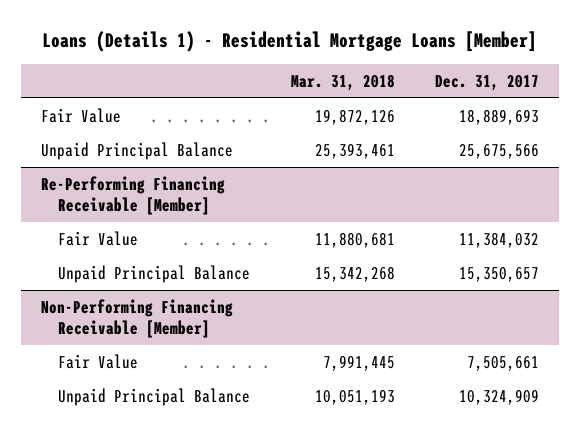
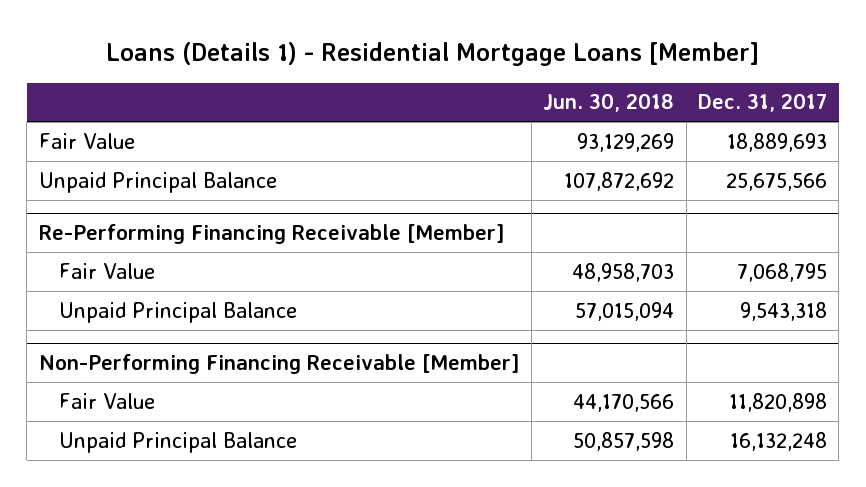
- | Mar. 31, 2018 | Dec. 31, 2017
+ | Jun. 30, 2018 | Dec. 31, 2017
@ Re-Performing Financing Receivable [Member]
- Fair Value | 11,880,681 | 11,384,032
- Unpaid Principal Balance | 15,342,268 | 15,350,657
+ Fair Value | 48,958,703 | 7,068,795
+ Unpaid Principal Balance | 57,015,094 | 9,543,318
@ Non-Performing Financing Receivable [Member]
- Fair Value | 7,991,445 | 7,505,661
- Unpaid Principal Balance | 10,051,193 | 10,324,909
+ Fair Value | 44,170,566 | 11,820,898
+ Unpaid Principal Balance | 50,857,598 | 16,132,248

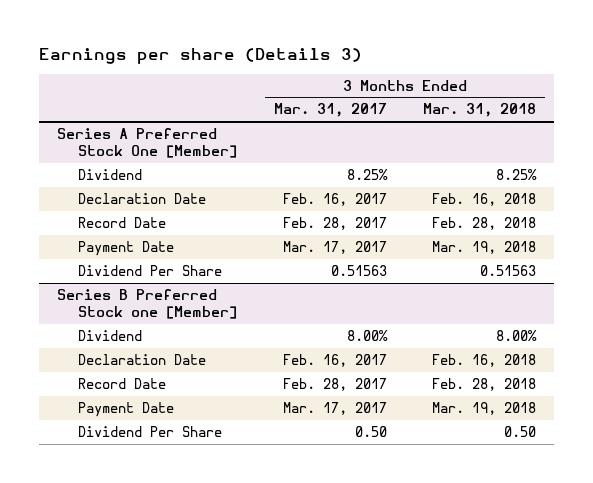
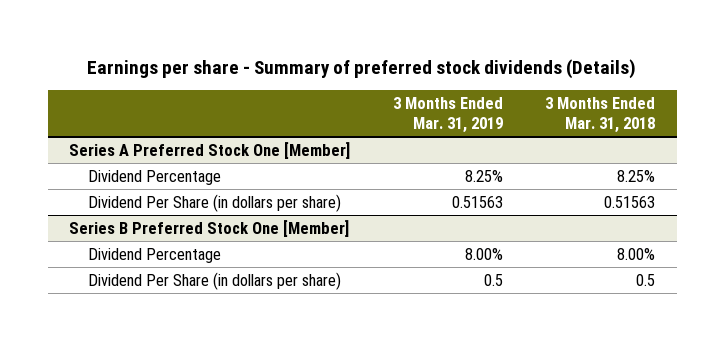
- Earnings per share (Details 3)
+ Earnings per share - Summary of preferred stock dividends (Details)
- | 3 Months Ended Mar. 31, 2017 | 3 Months Ended Mar. 31, 2018
+ | 3 Months Ended Mar. 31, 2019 | 3 Months Ended Mar. 31, 2018
@ Series A Preferred Stock One [Member]
- Dividend | 8.25% | 8.25%
- Declaration Date | Feb. 16, 2017 | Feb. 16, 2018
- Record Date | Feb. 28, 2017 | Feb. 28, 2018
- Payment Date | Mar. 17, 2017 | Mar. 19, 2018
- Dividend Per Share | 0.51563 | 0.51563
- Series B Preferred Stock one [Member]
- Dividend | 8.00% | 8.00%
- Declaration Date | Feb. 16, 2017 | Feb. 16, 2018
- Record Date | Feb. 28, 2017 | Feb. 28, 2018
- Payment Date | Mar. 17, 2017 | Mar. 19, 2018
- Dividend Per Share | 0.50 | 0.50
@ Series A Preferred Stock One [Member]
+ Dividend Percentage | 8.25% | 8.25%
+ Dividend Per Share (in dollars per share) | 0.51563 | 0.51563
+ Series B Preferred Stock One [Member]
+ Dividend Percentage | 8.00% | 8.00%
+ Dividend Per Share (in dollars per share) | 0.5 | 0.5

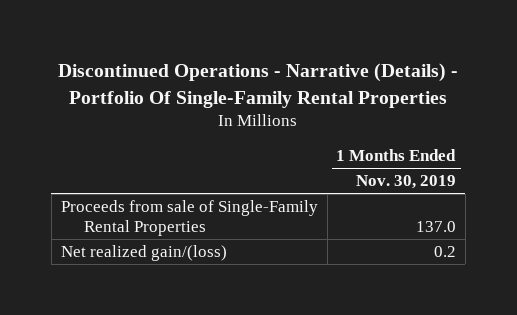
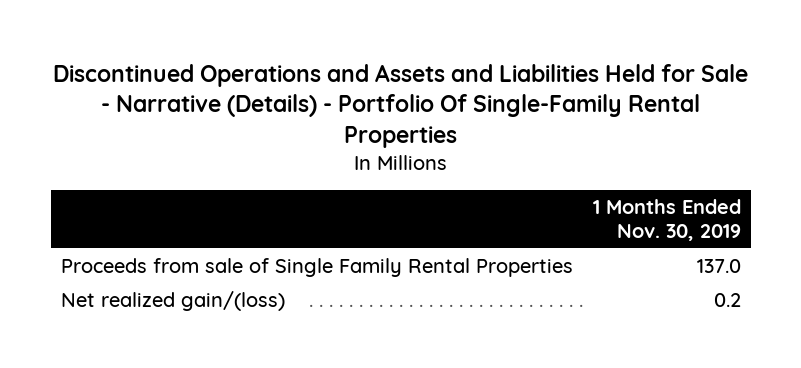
- Discontinued Operations - Narrative (Details) - Portfolio Of Single-Family Rental Properties
+ Discontinued Operations and Assets and Liabilities Held for Sale - Narrative (Details) - Portfolio Of Single-Family Rental Properties
- Proceeds from sale of Single-Family Rental Properties | 137.0
+ Proceeds from sale of Single Family Rental Properties | 137.0

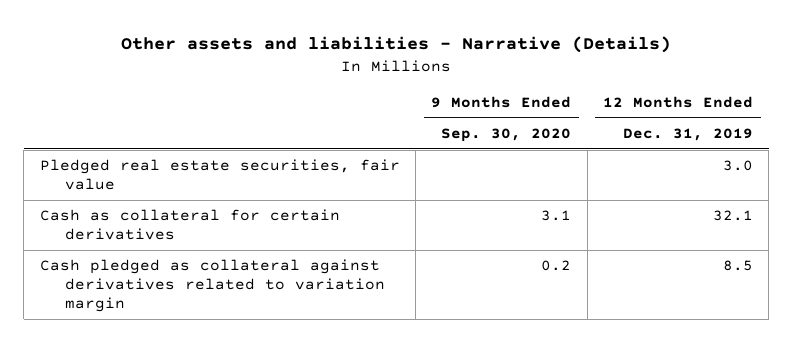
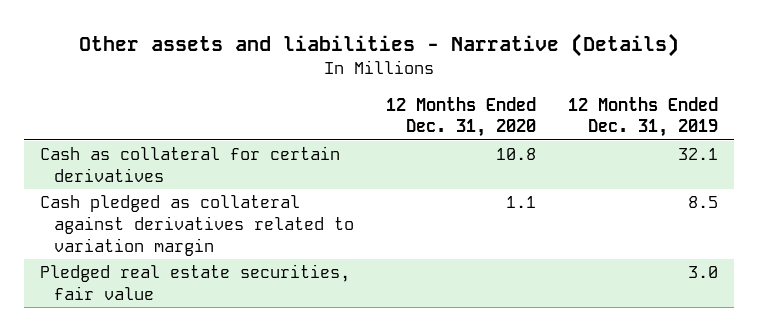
- | 9 Months Ended Sep. 30, 2020 | 12 Months Ended Dec. 31, 2019
+ | 12 Months Ended Dec. 31, 2020 | 12 Months Ended Dec. 31, 2019
moved down: Pledged real estate securities, fair value | | 3.0

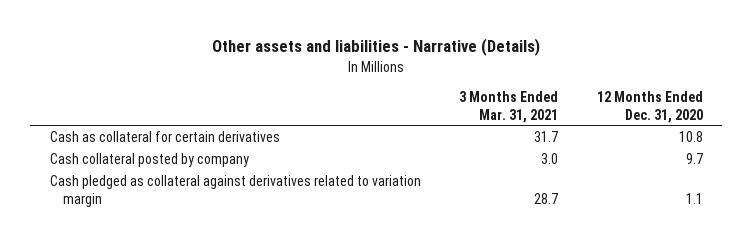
- | 12 Months Ended Dec. 31, 2020 | 12 Months Ended Dec. 31, 2019
+ | 3 Months Ended Mar. 31, 2021 | 12 Months Ended Dec. 31, 2020
+ Cash collateral posted by company | 3.0 | 9.7
- Pledged real estate securities, fair value | | 3.0

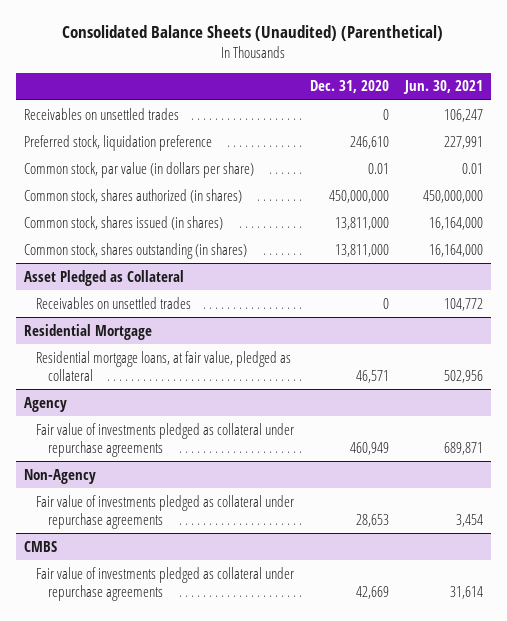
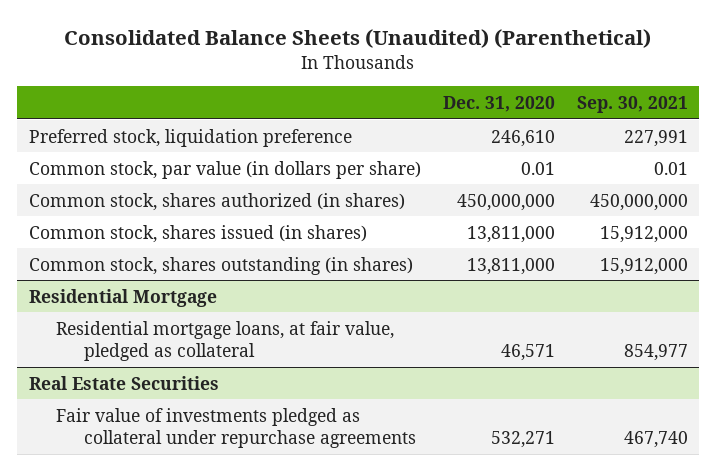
- | Dec. 31, 2020 | Jun. 30, 2021
+ | Dec. 31, 2020 | Sep. 30, 2021
- Receivables on unsettled trades | 0 | 106,247
- Asset Pledged as Collateral
- Receivables on unsettled trades | 0 | 104,772
- Agency
- Fair value of investments pledged as collateral under repurchase agreements | 460,949 | 689,871
- Non-Agency
- Fair value of investments pledged as collateral under repurchase agreements | 28,653 | 3,454
- CMBS
- Fair value of investments pledged as collateral under repurchase agreements | 42,669 | 31,614
+ Real Estate Securities
+ Fair value of investments pledged as collateral under repurchase agreements | 532,271 | 467,740

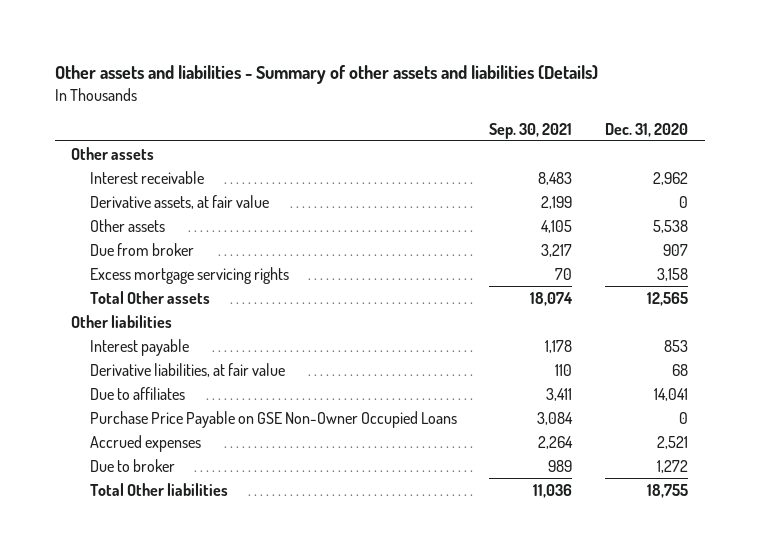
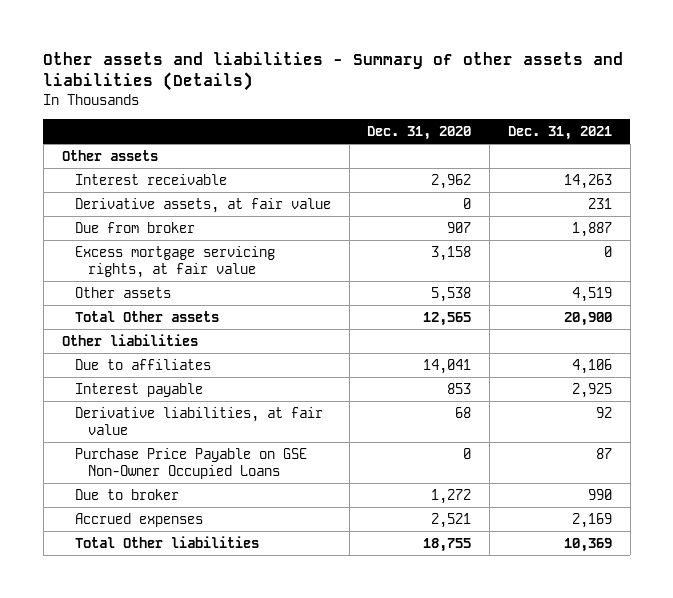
- | Sep. 30, 2021 | Dec. 31, 2020
+ | Dec. 31, 2020 | Dec. 31, 2021
- Excess mortgage servicing rights | 70 | 3,158
+ Excess mortgage servicing rights, at fair value | 3,158 | 0
moved down: Other assets | 5,538 | 4,519
moved up: Due to affiliates | 14,041 | 4,106
moved down: Accrued expenses | 2,521 | 2,169

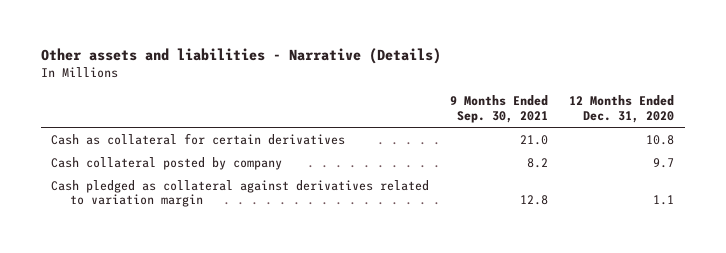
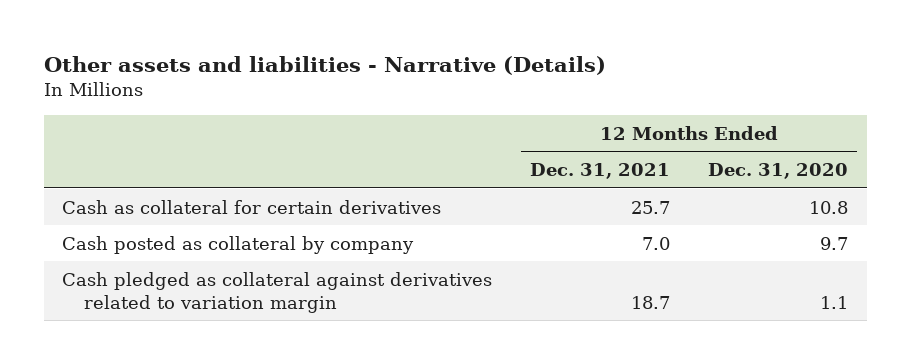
- | 9 Months Ended Sep. 30, 2021 | 12 Months Ended Dec. 31, 2020
+ | 12 Months Ended Dec. 31, 2021 | 12 Months Ended Dec. 31, 2020
- Cash collateral posted by company | 8.2 | 9.7
+ Cash posted as collateral by company | 7.0 | 9.7

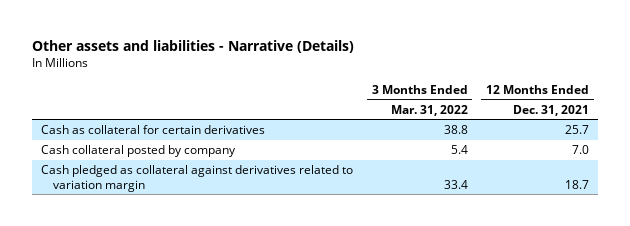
- | 12 Months Ended Dec. 31, 2021 | 12 Months Ended Dec. 31, 2020
+ | 3 Months Ended Mar. 31, 2022 | 12 Months Ended Dec. 31, 2021
- Cash posted as collateral by company | 7.0 | 9.7
+ Cash collateral posted by company | 5.4 | 7.0

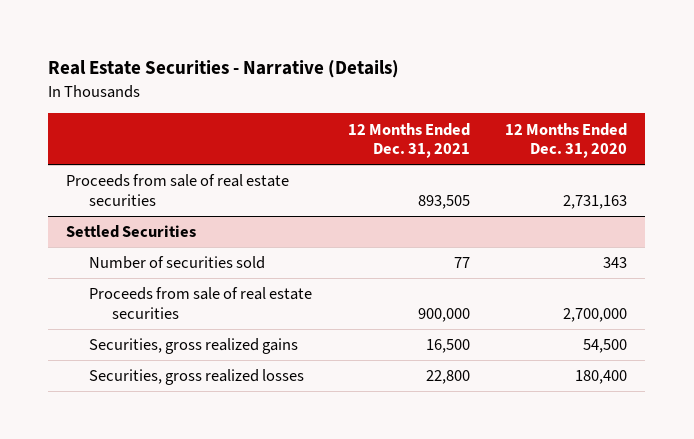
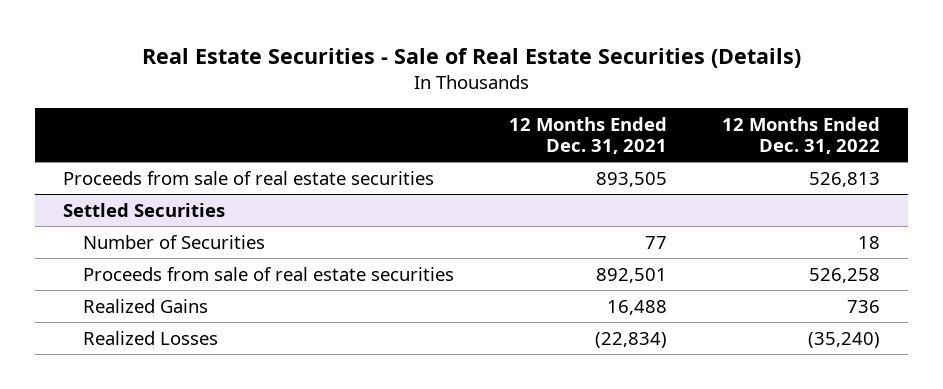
- Real Estate Securities - Narrative (Details)
+ Real Estate Securities - Sale of Real Estate Securities (Details)
- | 12 Months Ended Dec. 31, 2021 | 12 Months Ended Dec. 31, 2020
+ | 12 Months Ended Dec. 31, 2021 | 12 Months Ended Dec. 31, 2022
@ Settled Securities
- Number of securities sold | 77 | 343
- Proceeds from sale of real estate securities | 900,000 | 2,700,000
- Securities, gross realized gains | 16,500 | 54,500
- Securities, gross realized losses | 22,800 | 180,400
+ Number of Securities | 77 | 18
+ Proceeds from sale of real estate securities | 892,501 | 526,258
+ Realized Gains | 16,488 | 736
+ Realized Losses | (22,834) | (35,240)

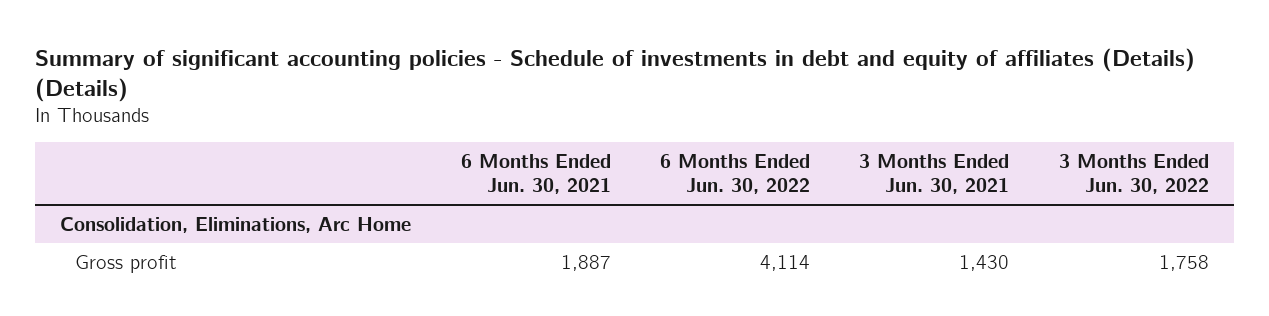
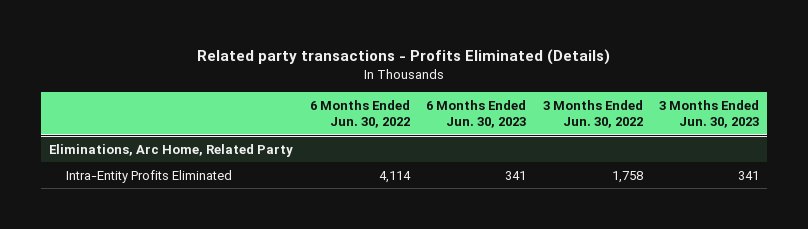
- Summary of significant accounting policies - Schedule of investments in debt and equity of affiliates (Details) (Details)
+ Related party transactions - Profits Eliminated (Details)
- | 6 Months Ended Jun. 30, 2021 | 6 Months Ended Jun. 30, 2022 | 3 Months Ended Jun. 30, 2021 | 3 Months Ended Jun. 30, 2022
+ | 6 Months Ended Jun. 30, 2022 | 6 Months Ended Jun. 30, 2023 | 3 Months Ended Jun. 30, 2022 | 3 Months Ended Jun. 30, 2023
- Consolidation, Eliminations, Arc Home
- Gross profit | 1,887 | 4,114 | 1,430 | 1,758
+ Eliminations, Arc Home, Related Party
+ Intra-Entity Profits Eliminated | 4,114 | 341 | 1,758 | 341

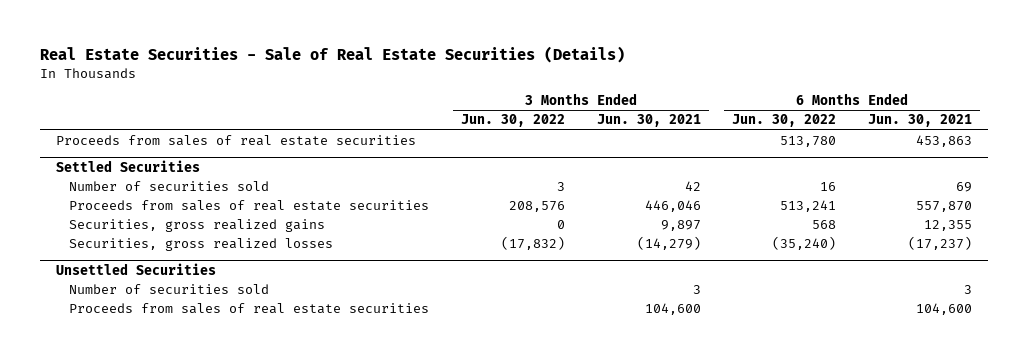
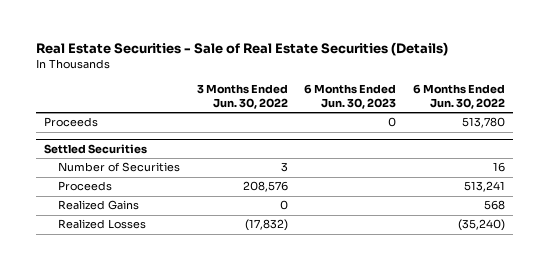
- | 3 Months Ended Jun. 30, 2022 | 3 Months Ended Jun. 30, 2021 | 6 Months Ended Jun. 30, 2022 | 6 Months Ended Jun. 30, 2021
+ | 3 Months Ended Jun. 30, 2022 | 6 Months Ended Jun. 30, 2023 | 6 Months Ended Jun. 30, 2022
- Proceeds from sales of real estate securities | | | 513,780 | 453,863
+ Proceeds | | 0 | 513,780
@ Settled Securities
- Number of securities sold | 3 | 42 | 16 | 69
- Proceeds from sales of real estate securities | 208,576 | 446,046 | 513,241 | 557,870
- Securities, gross realized gains | 0 | 9,897 | 568 | 12,355
- Securities, gross realized losses | (17,832) | (14,279) | (35,240) | (17,237)
- Unsettled Securities
- Number of securities sold | | 3 | | 3
- Proceeds from sales of real estate securities | | 104,600 | | 104,600
@ Settled Securities
+ Number of Securities | 3 | | 16
+ Proceeds | 208,576 | | 513,241
+ Realized Gains | 0 | | 568
+ Realized Losses | (17,832) | | (35,240)

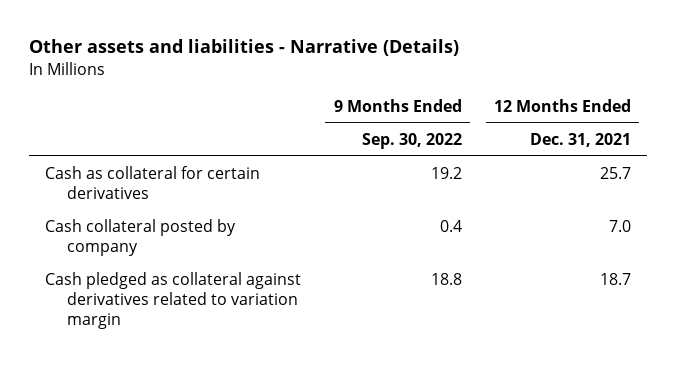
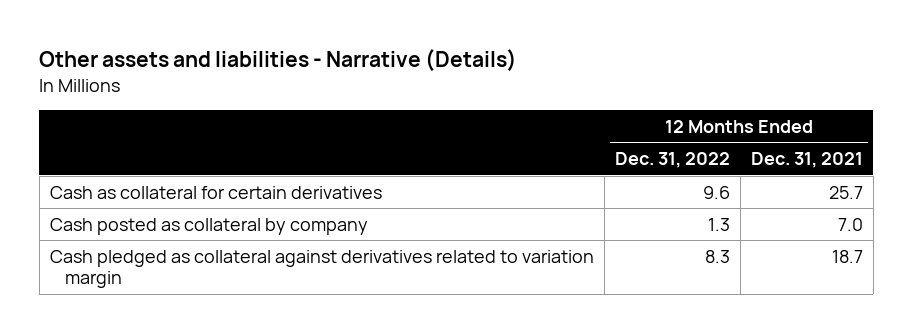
- | 9 Months Ended Sep. 30, 2022 | 12 Months Ended Dec. 31, 2021
+ | 12 Months Ended Dec. 31, 2022 | 12 Months Ended Dec. 31, 2021
- Cash collateral posted by company | 0.4 | 7.0
+ Cash posted as collateral by company | 1.3 | 7.0

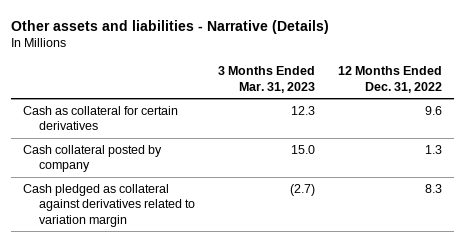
- | 12 Months Ended Dec. 31, 2022 | 12 Months Ended Dec. 31, 2021
+ | 3 Months Ended Mar. 31, 2023 | 12 Months Ended Dec. 31, 2022
- Cash posted as collateral by company | 1.3 | 7.0
+ Cash collateral posted by company | 15.0 | 1.3

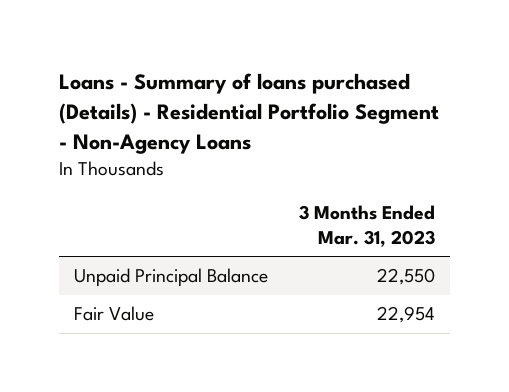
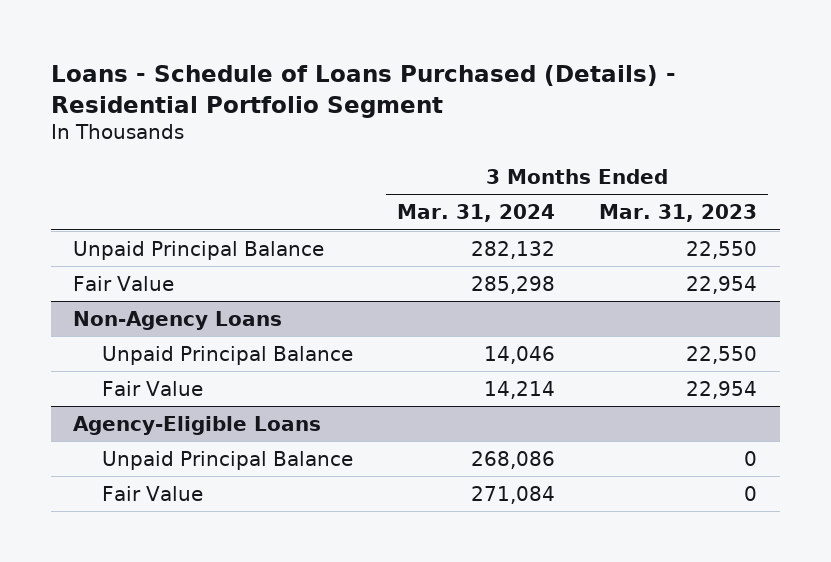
- Loans - Summary of loans purchased (Details) - Residential Portfolio Segment - Non-Agency Loans
+ Loans - Schedule of Loans Purchased (Details) - Residential Portfolio Segment
- | 3 Months Ended Mar. 31, 2023
+ | 3 Months Ended Mar. 31, 2024 | 3 Months Ended Mar. 31, 2023
+ Non-Agency Loans
+ Unpaid Principal Balance | 14,046 | 22,550
+ Fair Value | 14,214 | 22,954
+ Agency-Eligible Loans
+ Unpaid Principal Balance | 268,086 | 0
+ Fair Value | 271,084 | 0

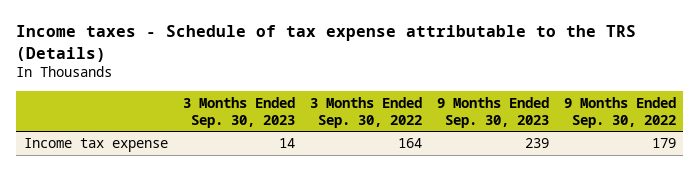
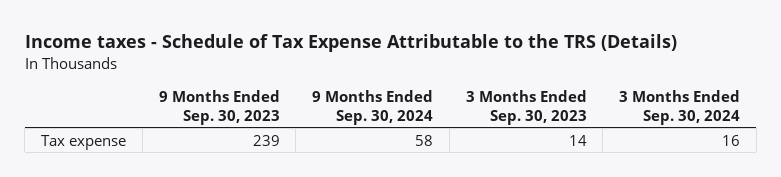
- Income taxes - Schedule of tax expense attributable to the TRS (Details)
+ Income taxes - Schedule of Tax Expense Attributable to the TRS (Details)
- | 3 Months Ended Sep. 30, 2023 | 3 Months Ended Sep. 30, 2022 | 9 Months Ended Sep. 30, 2023 | 9 Months Ended Sep. 30, 2022
+ | 9 Months Ended Sep. 30, 2023 | 9 Months Ended Sep. 30, 2024 | 3 Months Ended Sep. 30, 2023 | 3 Months Ended Sep. 30, 2024
- Income tax expense | 14 | 164 | 239 | 179
+ Tax expense | 239 | 58 | 14 | 16

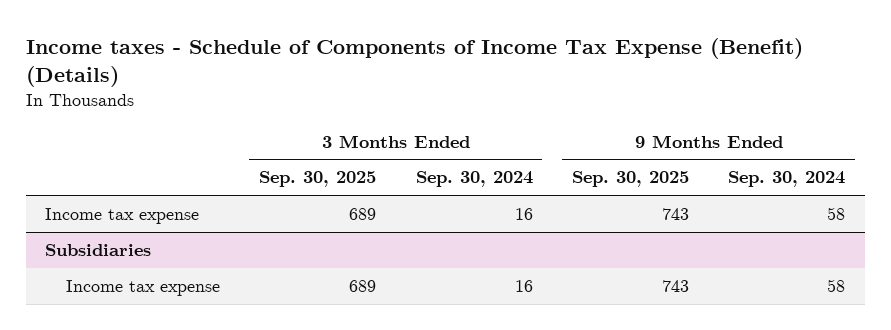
- Income taxes - Schedule of Tax Expense Attributable to the TRS (Details)
+ Income taxes - Schedule of Components of Income Tax Expense (Benefit) (Details)
- | 9 Months Ended Sep. 30, 2023 | 9 Months Ended Sep. 30, 2024 | 3 Months Ended Sep. 30, 2023 | 3 Months Ended Sep. 30, 2024
+ | 3 Months Ended Sep. 30, 2025 | 3 Months Ended Sep. 30, 2024 | 9 Months Ended Sep. 30, 2025 | 9 Months Ended Sep. 30, 2024
- Tax expense | 239 | 58 | 14 | 16
+ Income tax expense | 689 | 16 | 743 | 58
+ Subsidiaries
+ Income tax expense | 689 | 16 | 743 | 58

